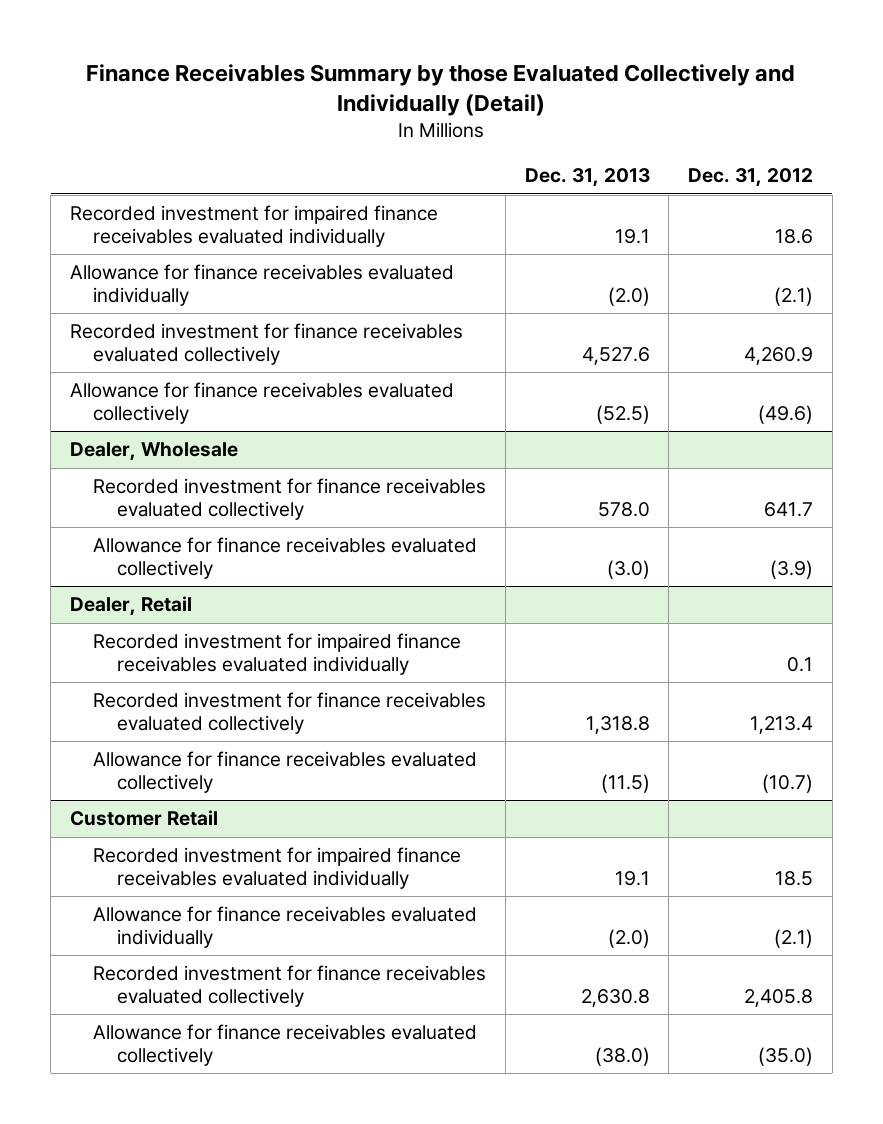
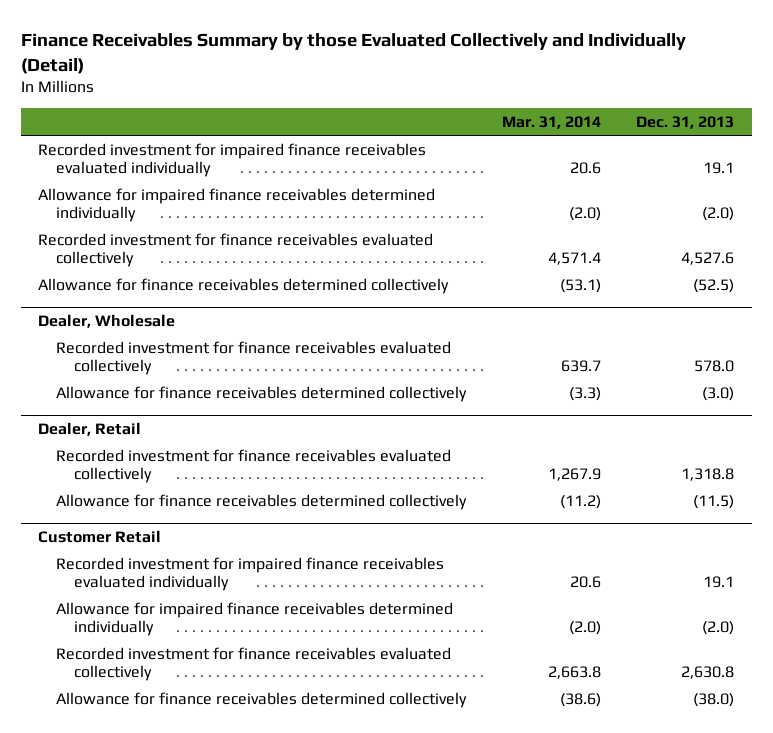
- | Dec. 31, 2013 | Dec. 31, 2012
+ | Mar. 31, 2014 | Dec. 31, 2013
- Allowance for finance receivables evaluated individually | (2.0) | (2.1)
+ Allowance for impaired finance receivables determined individually | (2.0) | (2.0)
- Allowance for finance receivables evaluated collectively | (52.5) | (49.6)
+ Allowance for finance receivables determined collectively | (53.1) | (52.5)
@ Dealer, Wholesale
- Allowance for finance receivables evaluated collectively | (3.0) | (3.9)
+ Allowance for finance receivables determined collectively | (3.3) | (3.0)
@ Dealer, Retail
- Recorded investment for impaired finance receivables evaluated individually | | 0.1
- Allowance for finance receivables evaluated collectively | (11.5) | (10.7)
+ Allowance for finance receivables determined collectively | (11.2) | (11.5)
@ Customer Retail
- Allowance for finance receivables evaluated individually | (2.0) | (2.1)
+ Allowance for impaired finance receivables determined individually | (2.0) | (2.0)
- Allowance for finance receivables evaluated collectively | (38.0) | (35.0)
+ Allowance for finance receivables determined collectively | (38.6) | (38.0)

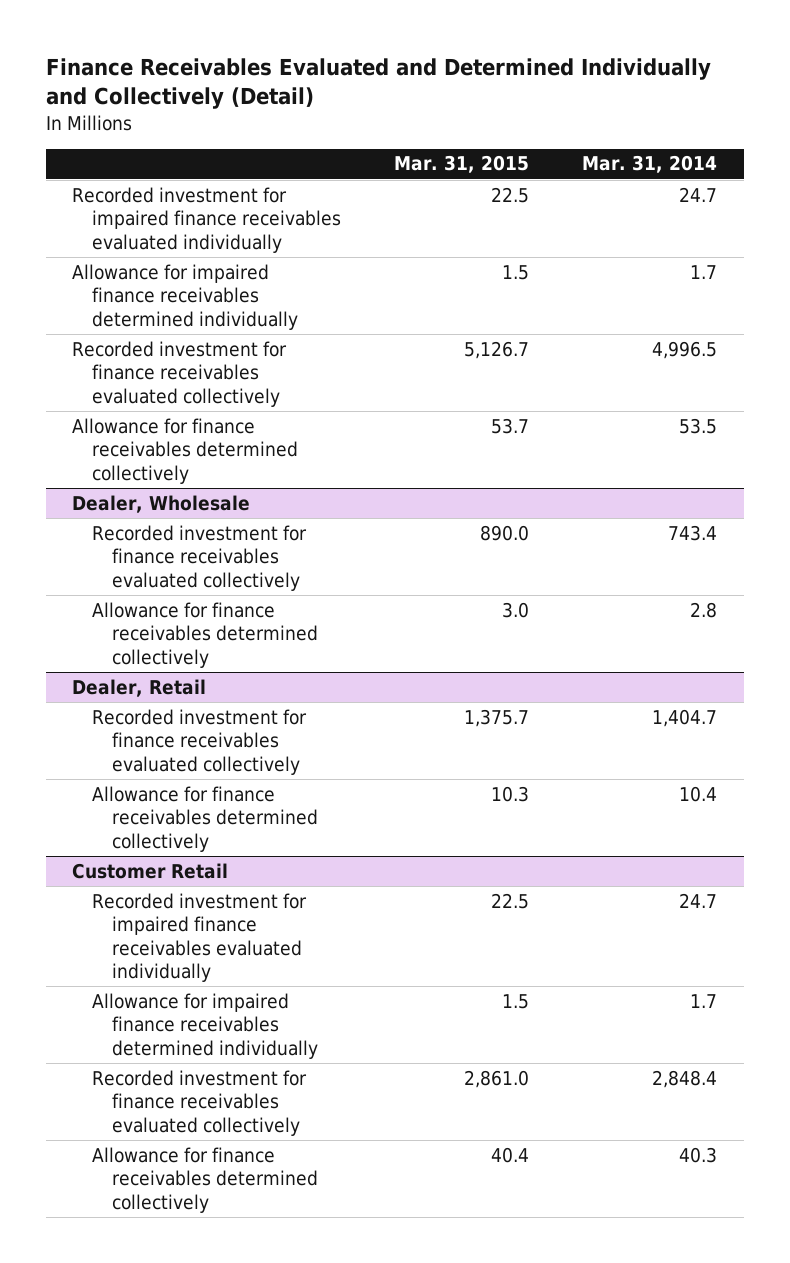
- Finance Receivables Summary by those Evaluated Collectively and Individually (Detail)
+ Finance Receivables Evaluated and Determined Individually and Collectively (Detail)
- | Mar. 31, 2014 | Dec. 31, 2013
+ | Mar. 31, 2015 | Mar. 31, 2014
- Recorded investment for impaired finance receivables evaluated individually | 20.6 | 19.1
- Allowance for impaired finance receivables determined individually | (2.0) | (2.0)
- Recorded investment for finance receivables evaluated collectively | 4,571.4 | 4,527.6
- Allowance for finance receivables determined collectively | (53.1) | (52.5)
+ Recorded investment for impaired finance receivables evaluated individually | 22.5 | 24.7
+ Allowance for impaired finance receivables determined individually | 1.5 | 1.7
+ Recorded investment for finance receivables evaluated collectively | 5,126.7 | 4,996.5
+ Allowance for finance receivables determined collectively | 53.7 | 53.5
@ Dealer, Wholesale
- Recorded investment for finance receivables evaluated collectively | 639.7 | 578.0
- Allowance for finance receivables determined collectively | (3.3) | (3.0)
+ Recorded investment for finance receivables evaluated collectively | 890.0 | 743.4
+ Allowance for finance receivables determined collectively | 3.0 | 2.8
@ Dealer, Retail
- Recorded investment for finance receivables evaluated collectively | 1,267.9 | 1,318.8
- Allowance for finance receivables determined collectively | (11.2) | (11.5)
+ Recorded investment for finance receivables evaluated collectively | 1,375.7 | 1,404.7
+ Allowance for finance receivables determined collectively | 10.3 | 10.4
@ Customer Retail
- Recorded investment for impaired finance receivables evaluated individually | 20.6 | 19.1
- Allowance for impaired finance receivables determined individually | (2.0) | (2.0)
- Recorded investment for finance receivables evaluated collectively | 2,663.8 | 2,630.8
- Allowance for finance receivables determined collectively | (38.6) | (38.0)
+ Recorded investment for impaired finance receivables evaluated individually | 22.5 | 24.7
+ Allowance for impaired finance receivables determined individually | 1.5 | 1.7
+ Recorded investment for finance receivables evaluated collectively | 2,861.0 | 2,848.4
+ Allowance for finance receivables determined collectively | 40.4 | 40.3

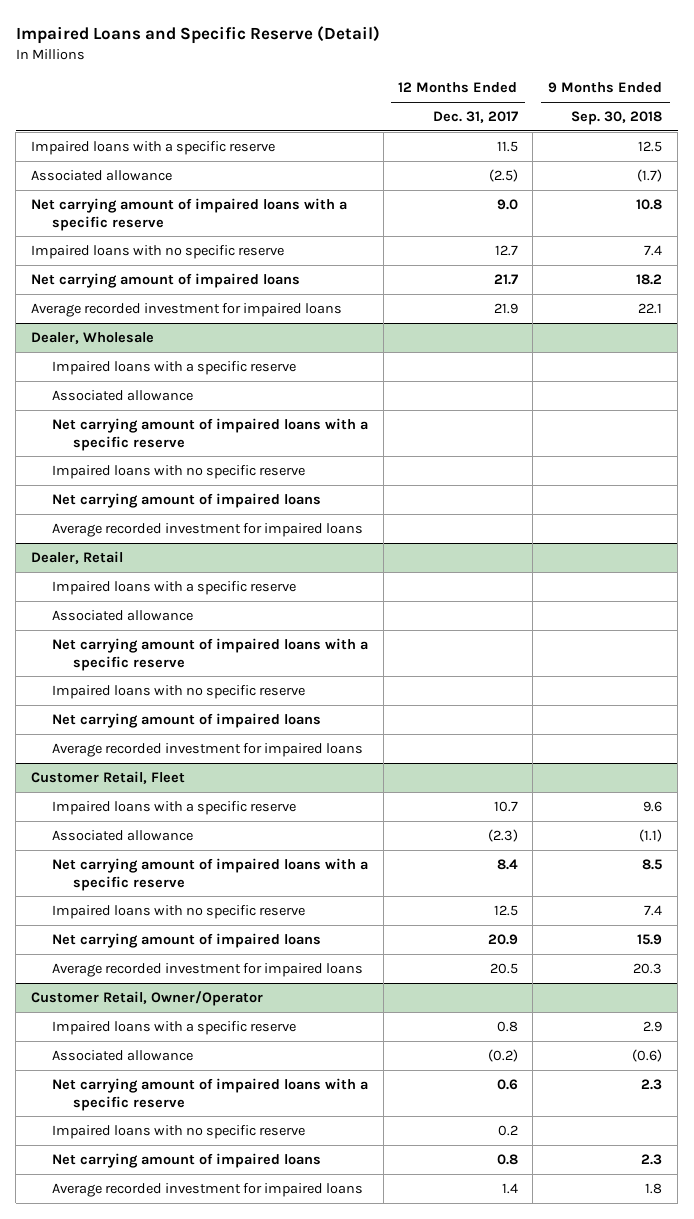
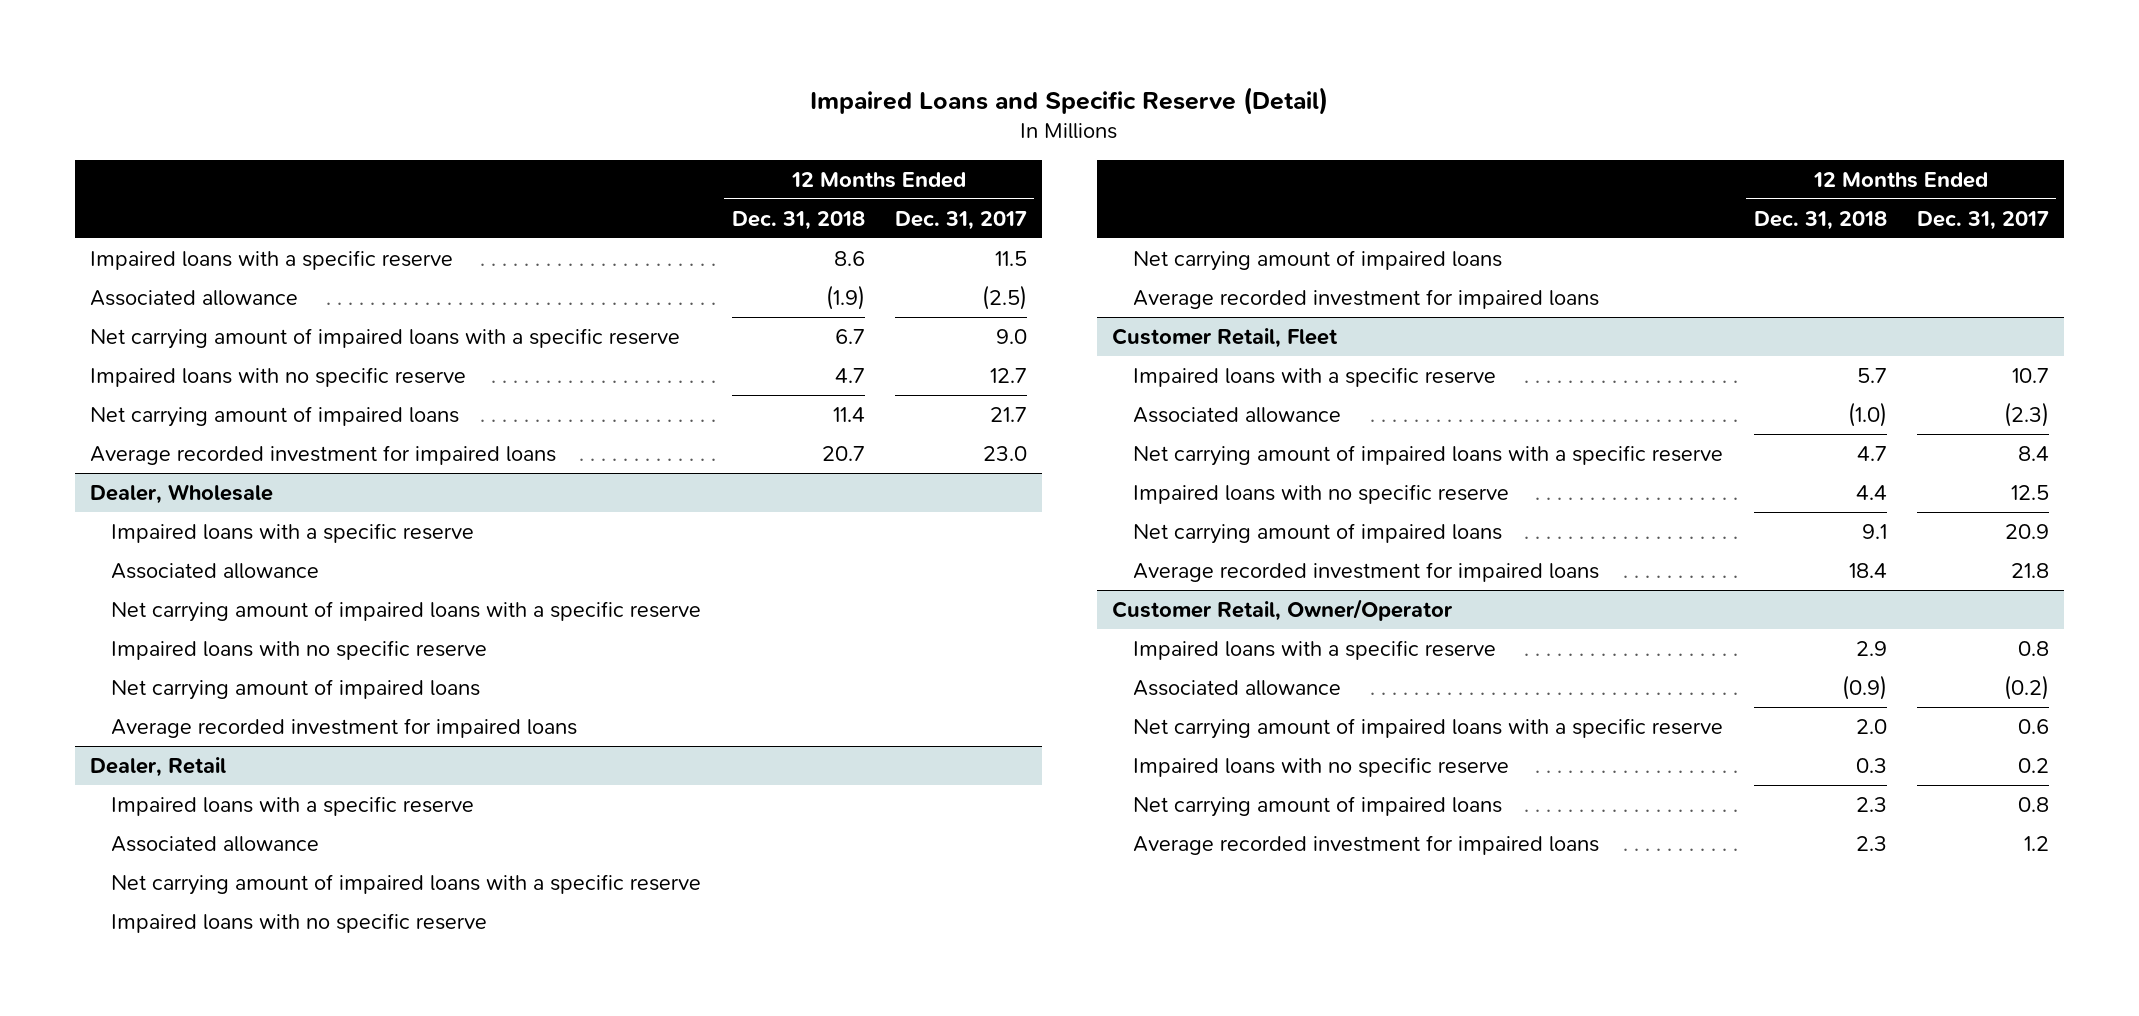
- | 12 Months Ended Dec. 31, 2017 | 9 Months Ended Sep. 30, 2018
+ | 12 Months Ended Dec. 31, 2018 | 12 Months Ended Dec. 31, 2017
- Average recorded investment for impaired loans | 21.9 | 22.1
+ Average recorded investment for impaired loans | 20.7 | 23.0
@ Customer Retail, Fleet
- Average recorded investment for impaired loans | 20.5 | 20.3
+ Average recorded investment for impaired loans | 18.4 | 21.8
@ Customer Retail, Owner/Operator
- Average recorded investment for impaired loans | 1.4 | 1.8
+ Average recorded investment for impaired loans | 2.3 | 1.2

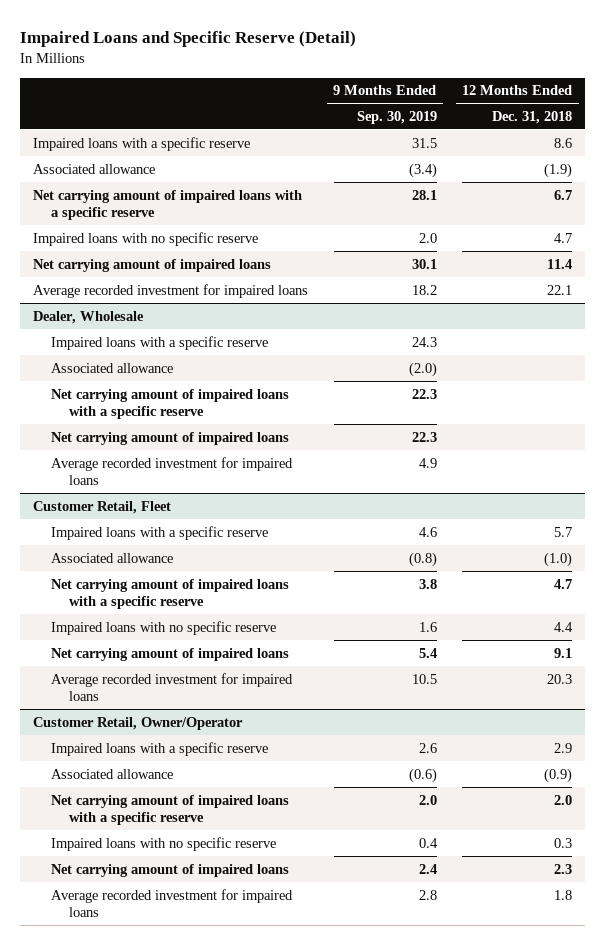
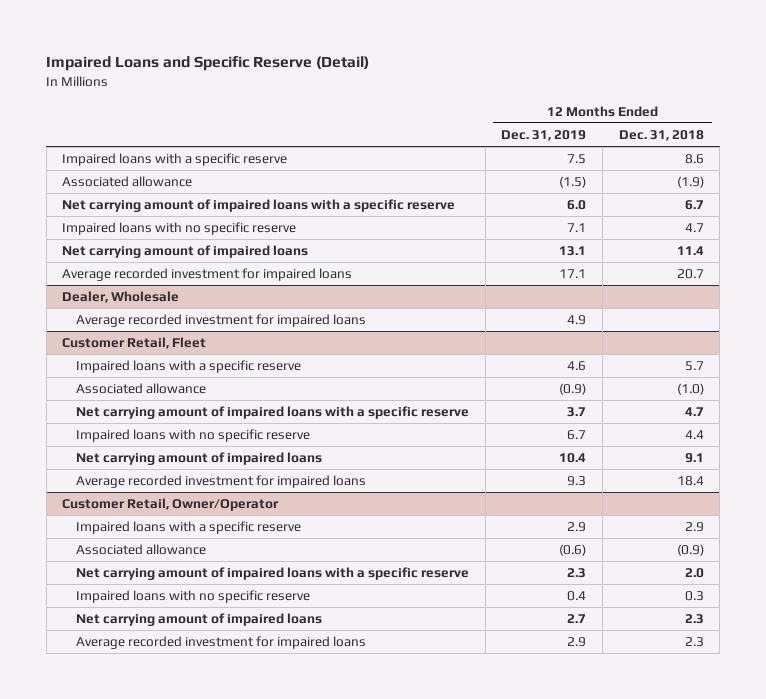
- | 9 Months Ended Sep. 30, 2019 | 12 Months Ended Dec. 31, 2018
+ | 12 Months Ended Dec. 31, 2019 | 12 Months Ended Dec. 31, 2018
- Average recorded investment for impaired loans | 18.2 | 22.1
+ Average recorded investment for impaired loans | 17.1 | 20.7
@ Dealer, Wholesale
- Impaired loans with a specific reserve | 24.3 |
- Associated allowance | (2.0) |
- Net carrying amount of impaired loans with a specific reserve | 22.3 |
- Net carrying amount of impaired loans | 22.3 |
@ Customer Retail, Fleet
- Average recorded investment for impaired loans | 10.5 | 20.3
+ Average recorded investment for impaired loans | 9.3 | 18.4
@ Customer Retail, Owner/Operator
- Average recorded investment for impaired loans | 2.8 | 1.8
+ Average recorded investment for impaired loans | 2.9 | 2.3

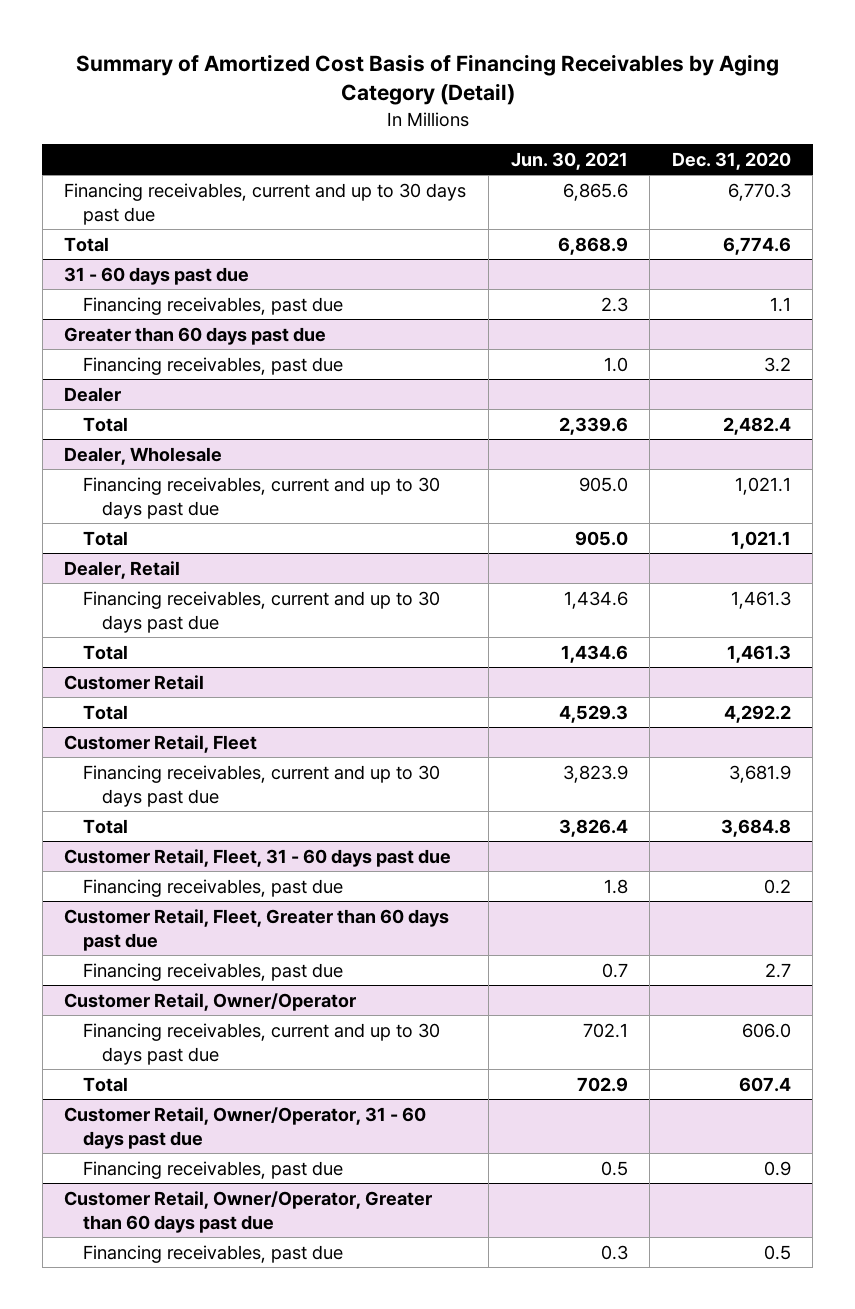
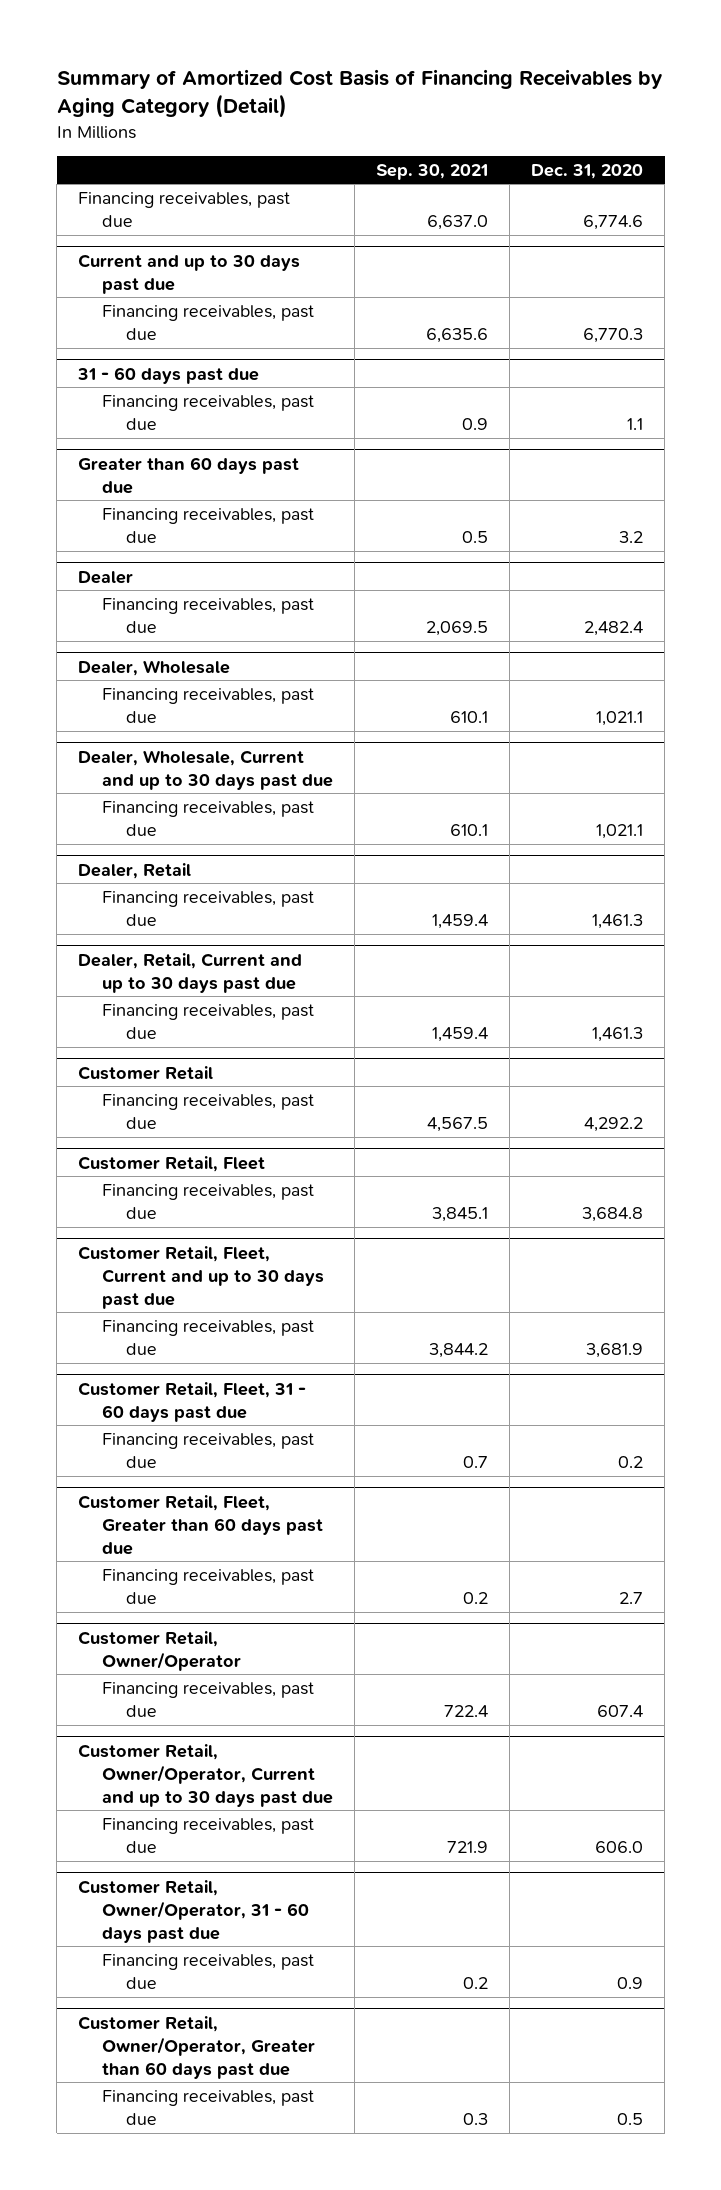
- | Jun. 30, 2021 | Dec. 31, 2020
+ | Sep. 30, 2021 | Dec. 31, 2020
- Financing receivables, current and up to 30 days past due | 6,865.6 | 6,770.3
- Total | 6,868.9 | 6,774.6
+ Financing receivables, past due | 6,637.0 | 6,774.6
+ Current and up to 30 days past due
+ Financing receivables, past due | 6,635.6 | 6,770.3
@ Dealer
- Total | 2,339.6 | 2,482.4
+ Financing receivables, past due | 2,069.5 | 2,482.4
@ Dealer, Wholesale
- Financing receivables, current and up to 30 days past due | 905.0 | 1,021.1
- Total | 905.0 | 1,021.1
+ Financing receivables, past due | 610.1 | 1,021.1
+ Dealer, Wholesale, Current and up to 30 days past due
+ Financing receivables, past due | 610.1 | 1,021.1
@ Dealer, Retail
- Financing receivables, current and up to 30 days past due | 1,434.6 | 1,461.3
- Total | 1,434.6 | 1,461.3
+ Financing receivables, past due | 1,459.4 | 1,461.3
+ Dealer, Retail, Current and up to 30 days past due
+ Financing receivables, past due | 1,459.4 | 1,461.3
@ Customer Retail
- Total | 4,529.3 | 4,292.2
+ Financing receivables, past due | 4,567.5 | 4,292.2
@ Customer Retail, Fleet
- Financing receivables, current and up to 30 days past due | 3,823.9 | 3,681.9
- Total | 3,826.4 | 3,684.8
+ Financing receivables, past due | 3,845.1 | 3,684.8
+ Customer Retail, Fleet, Current and up to 30 days past due
+ Financing receivables, past due | 3,844.2 | 3,681.9
@ Customer Retail, Owner/Operator
- Financing receivables, current and up to 30 days past due | 702.1 | 606.0
- Total | 702.9 | 607.4
+ Financing receivables, past due | 722.4 | 607.4
+ Customer Retail, Owner/Operator, Current and up to 30 days past due
+ Financing receivables, past due | 721.9 | 606.0

